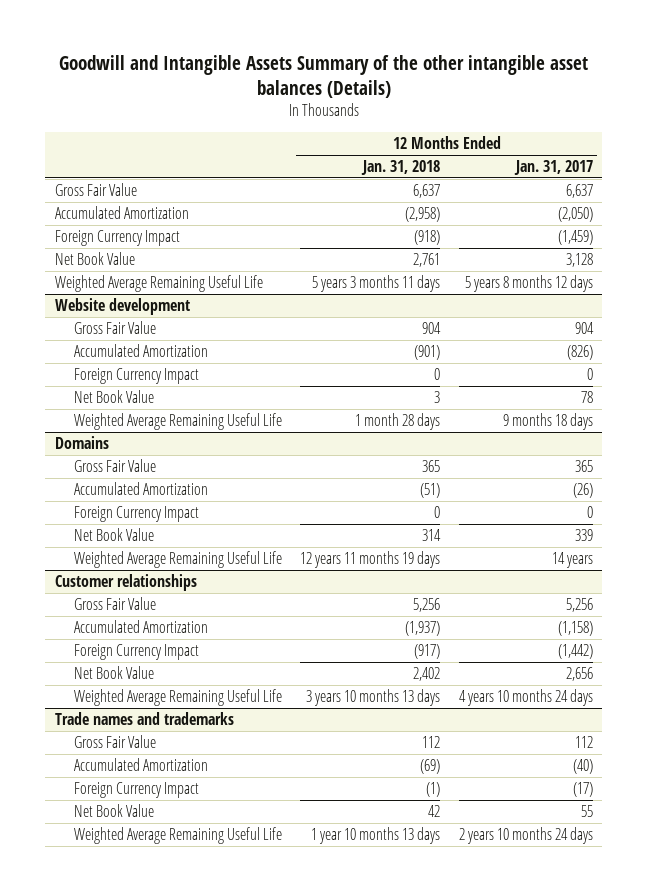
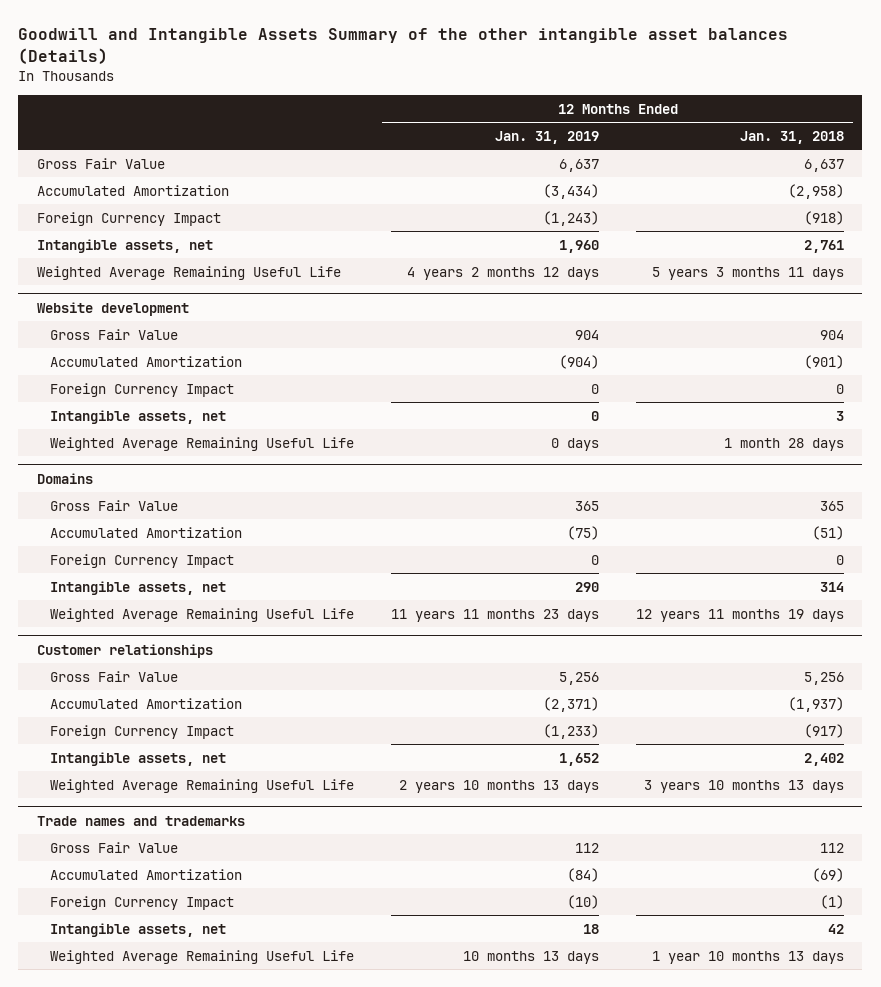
- | 12 Months Ended Jan. 31, 2018 | 12 Months Ended Jan. 31, 2017
+ | 12 Months Ended Jan. 31, 2019 | 12 Months Ended Jan. 31, 2018
- Net Book Value | 2,761 | 3,128
+ Intangible assets, net | 1,960 | 2,761
@ Website development
- Net Book Value | 3 | 78
+ Intangible assets, net | 0 | 3
@ Domains
- Net Book Value | 314 | 339
+ Intangible assets, net | 290 | 314
@ Customer relationships
- Net Book Value | 2,402 | 2,656
+ Intangible assets, net | 1,652 | 2,402
@ Trade names and trademarks
- Net Book Value | 42 | 55
+ Intangible assets, net | 18 | 42

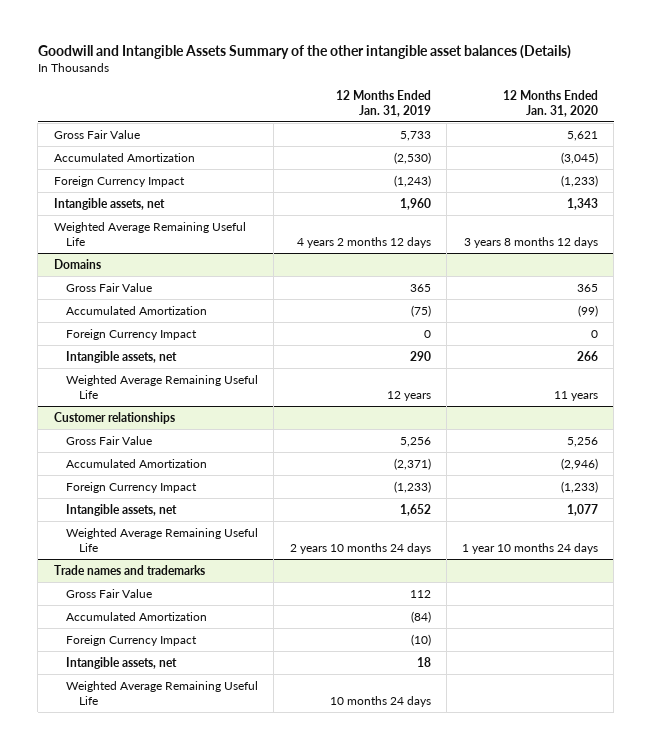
- | 12 Months Ended Jan. 31, 2019 | 12 Months Ended Jan. 31, 2018
+ | 12 Months Ended Jan. 31, 2019 | 12 Months Ended Jan. 31, 2020
- Gross Fair Value | 6,637 | 6,637
- Accumulated Amortization | (3,434) | (2,958)
+ Gross Fair Value | 5,733 | 5,621
+ Accumulated Amortization | (2,530) | (3,045)
- Website development
- Gross Fair Value | 904 | 904
- Accumulated Amortization | (904) | (901)
- Foreign Currency Impact | 0 | 0
- Intangible assets, net | 0 | 3
- Weighted Average Remaining Useful Life | 0 days | 1 month 28 days
@ Domains
- Weighted Average Remaining Useful Life | 11 years 11 months 23 days | 12 years 11 months 19 days
+ Weighted Average Remaining Useful Life | 12 years | 11 years
@ Customer relationships
- Weighted Average Remaining Useful Life | 2 years 10 months 13 days | 3 years 10 months 13 days
+ Weighted Average Remaining Useful Life | 2 years 10 months 24 days | 1 year 10 months 24 days
@ Trade names and trademarks
- Weighted Average Remaining Useful Life | 10 months 13 days | 1 year 10 months 13 days
+ Weighted Average Remaining Useful Life | 10 months 24 days |

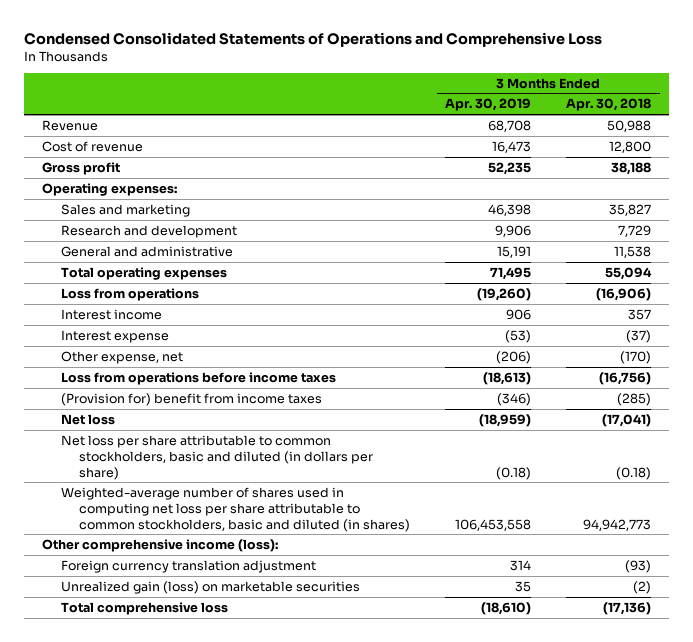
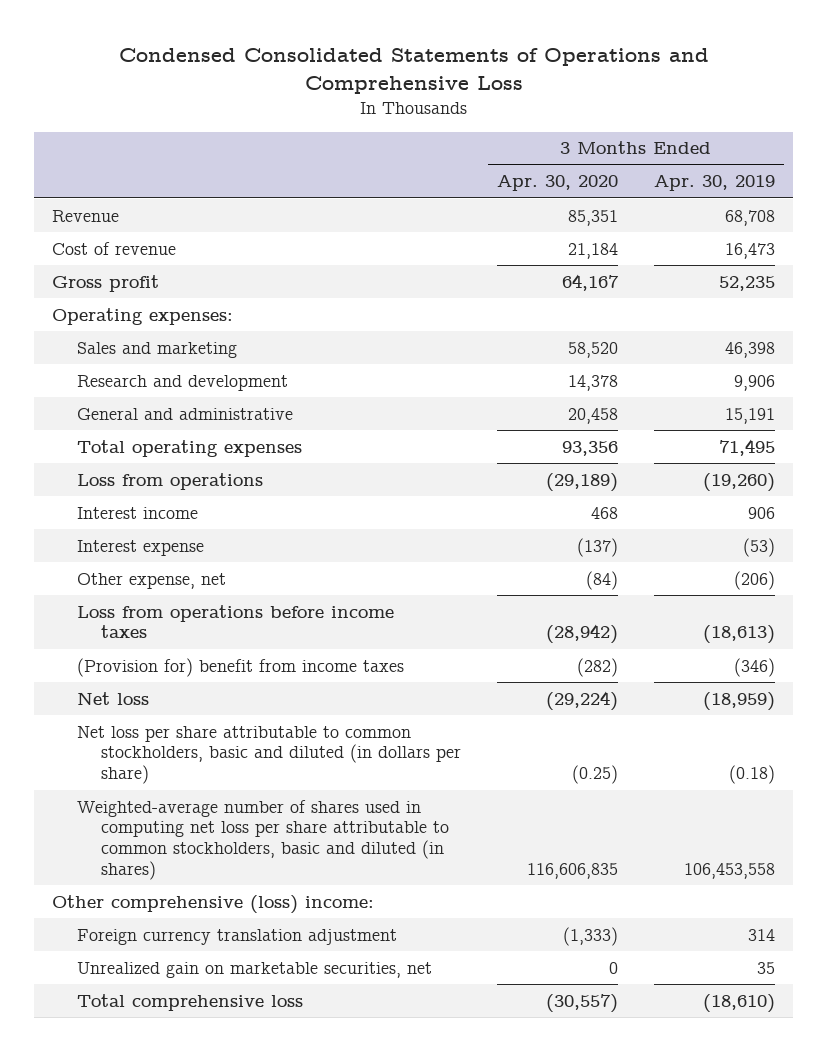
- | 3 Months Ended Apr. 30, 2019 | 3 Months Ended Apr. 30, 2018
+ | 3 Months Ended Apr. 30, 2020 | 3 Months Ended Apr. 30, 2019
- Other comprehensive income (loss):
+ Other comprehensive (loss) income:
- Unrealized gain (loss) on marketable securities | 35 | (2)
+ Unrealized gain on marketable securities, net | 0 | 35

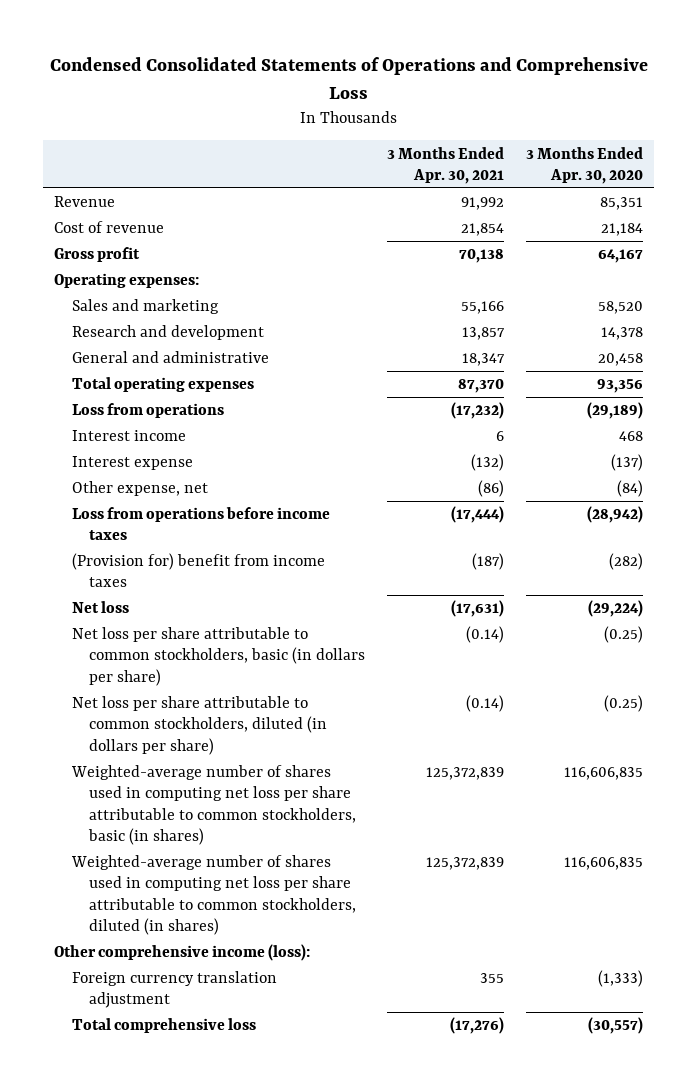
- | 3 Months Ended Apr. 30, 2020 | 3 Months Ended Apr. 30, 2019
+ | 3 Months Ended Apr. 30, 2021 | 3 Months Ended Apr. 30, 2020
- Net loss per share attributable to common stockholders, basic and diluted (in dollars per share) | (0.25) | (0.18)
- Weighted-average number of shares used in computing net loss per share attributable to common stockholders, basic and diluted (in shares) | 116,606,835 | 106,453,558
- Other comprehensive (loss) income:
+ Net loss per share attributable to common stockholders, basic (in dollars per share) | (0.14) | (0.25)
+ Net loss per share attributable to common stockholders, diluted (in dollars per share) | (0.14) | (0.25)
+ Weighted-average number of shares used in computing net loss per share attributable to common stockholders, basic (in shares) | 125,372,839 | 116,606,835
+ Weighted-average number of shares used in computing net loss per share attributable to common stockholders, diluted (in shares) | 125,372,839 | 116,606,835
+ Other comprehensive income (loss):
- Unrealized gain on marketable securities, net | 0 | 35

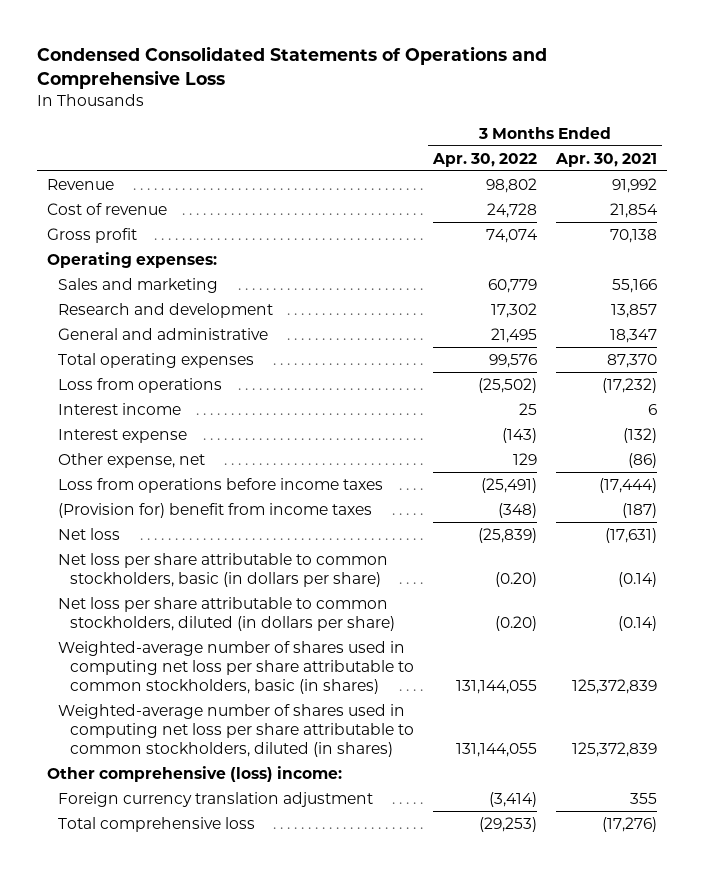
- | 3 Months Ended Apr. 30, 2021 | 3 Months Ended Apr. 30, 2020
+ | 3 Months Ended Apr. 30, 2022 | 3 Months Ended Apr. 30, 2021
- Other comprehensive income (loss):
+ Other comprehensive (loss) income:

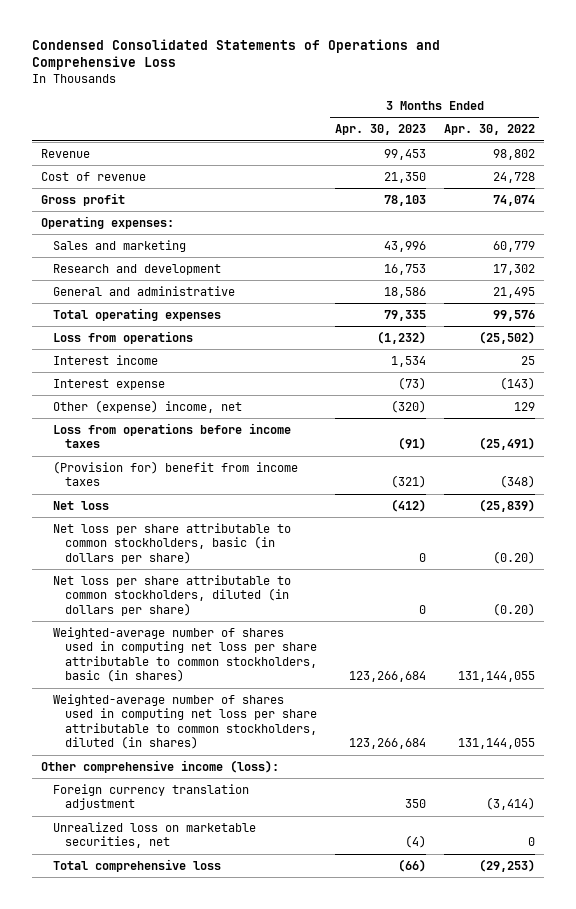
- | 3 Months Ended Apr. 30, 2022 | 3 Months Ended Apr. 30, 2021
+ | 3 Months Ended Apr. 30, 2023 | 3 Months Ended Apr. 30, 2022
- Other expense, net | 129 | (86)
+ Other (expense) income, net | (320) | 129
- Other comprehensive (loss) income:
+ Other comprehensive income (loss):
+ Unrealized loss on marketable securities, net | (4) | 0

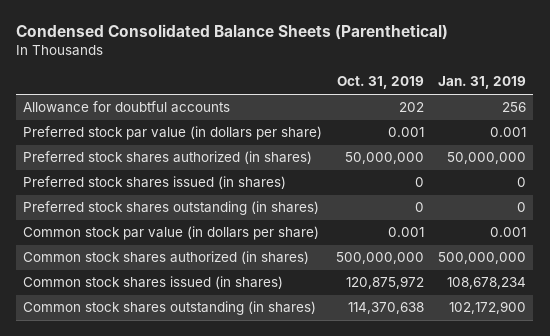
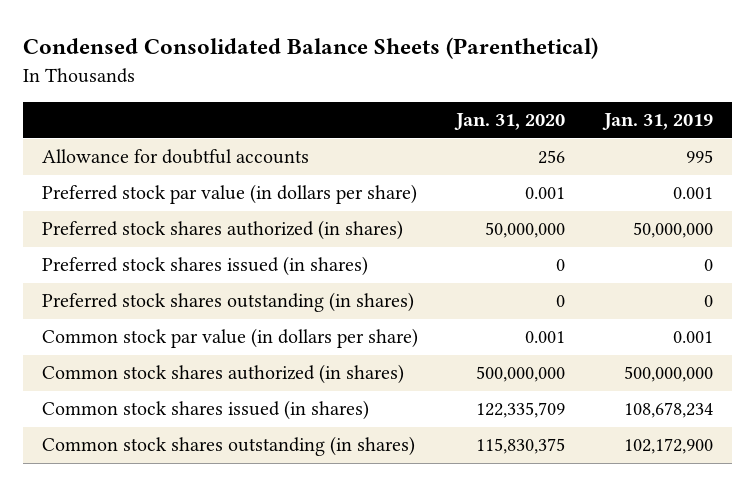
- | Oct. 31, 2019 | Jan. 31, 2019
+ | Jan. 31, 2020 | Jan. 31, 2019
- Allowance for doubtful accounts | 202 | 256
+ Allowance for doubtful accounts | 256 | 995

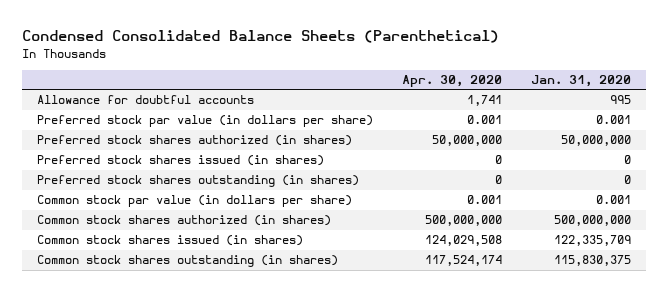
- | Jan. 31, 2020 | Jan. 31, 2019
+ | Apr. 30, 2020 | Jan. 31, 2020
- Allowance for doubtful accounts | 256 | 995
+ Allowance for doubtful accounts | 1,741 | 995

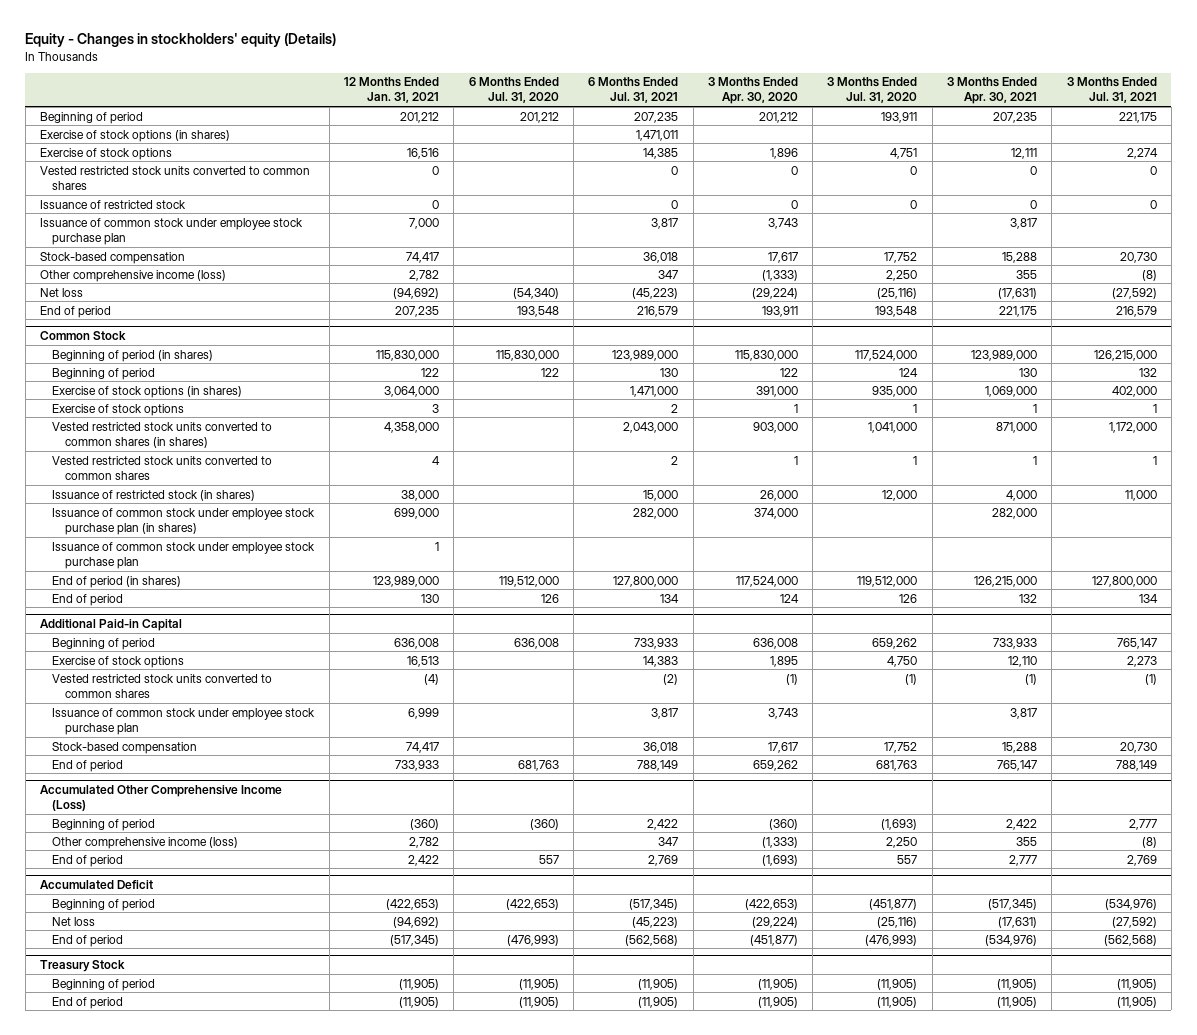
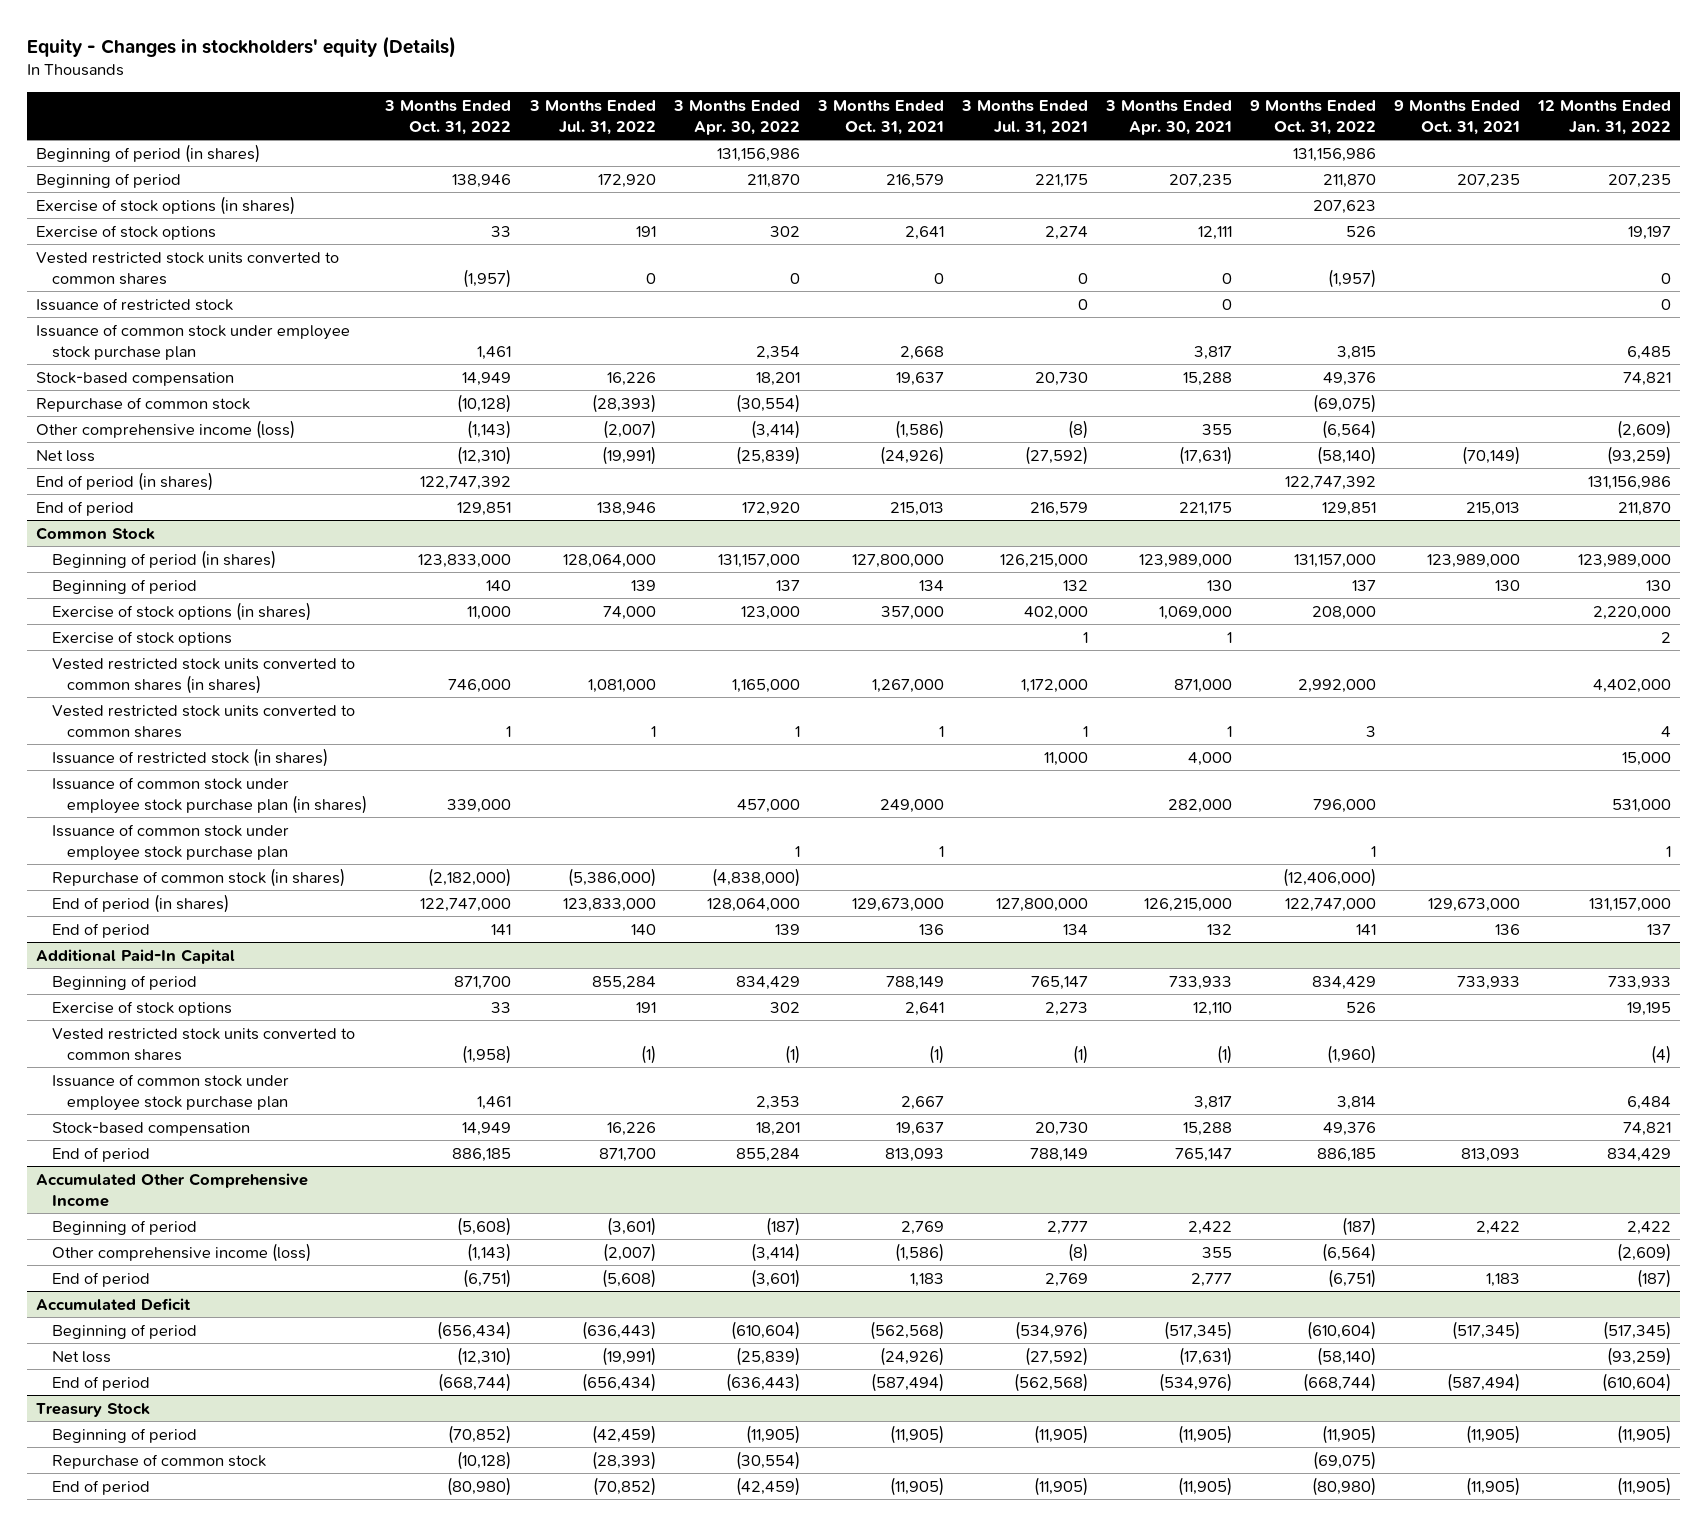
- | 12 Months Ended Jan. 31, 2021 | 6 Months Ended Jul. 31, 2020 | 6 Months Ended Jul. 31, 2021 | 3 Months Ended Apr. 30, 2020 | 3 Months Ended Jul. 31, 2020 | 3 Months Ended Apr. 30, 2021 | 3 Months Ended Jul. 31, 2021
+ | 3 Months Ended Oct. 31, 2022 | 3 Months Ended Jul. 31, 2022 | 3 Months Ended Apr. 30, 2022 | 3 Months Ended Oct. 31, 2021 | 3 Months Ended Jul. 31, 2021 | 3 Months Ended Apr. 30, 2021 | 9 Months Ended Oct. 31, 2022 | 9 Months Ended Oct. 31, 2021 | 12 Months Ended Jan. 31, 2022
+ Beginning of period (in shares) | | | 131,156,986 | | | | 131,156,986 | |
+ Repurchase of common stock | (10,128) | (28,393) | (30,554) | | | | (69,075) | |
+ End of period (in shares) | 122,747,392 | | | | | | 122,747,392 | | 131,156,986
@ Common Stock
+ Repurchase of common stock (in shares) | (2,182,000) | (5,386,000) | (4,838,000) | | | | (12,406,000) | |
- Additional Paid-in Capital
+ Additional Paid-In Capital
- Accumulated Other Comprehensive Income (Loss)
+ Accumulated Other Comprehensive Income
@ Treasury Stock
+ Repurchase of common stock | (10,128) | (28,393) | (30,554) | | | | (69,075) | |

